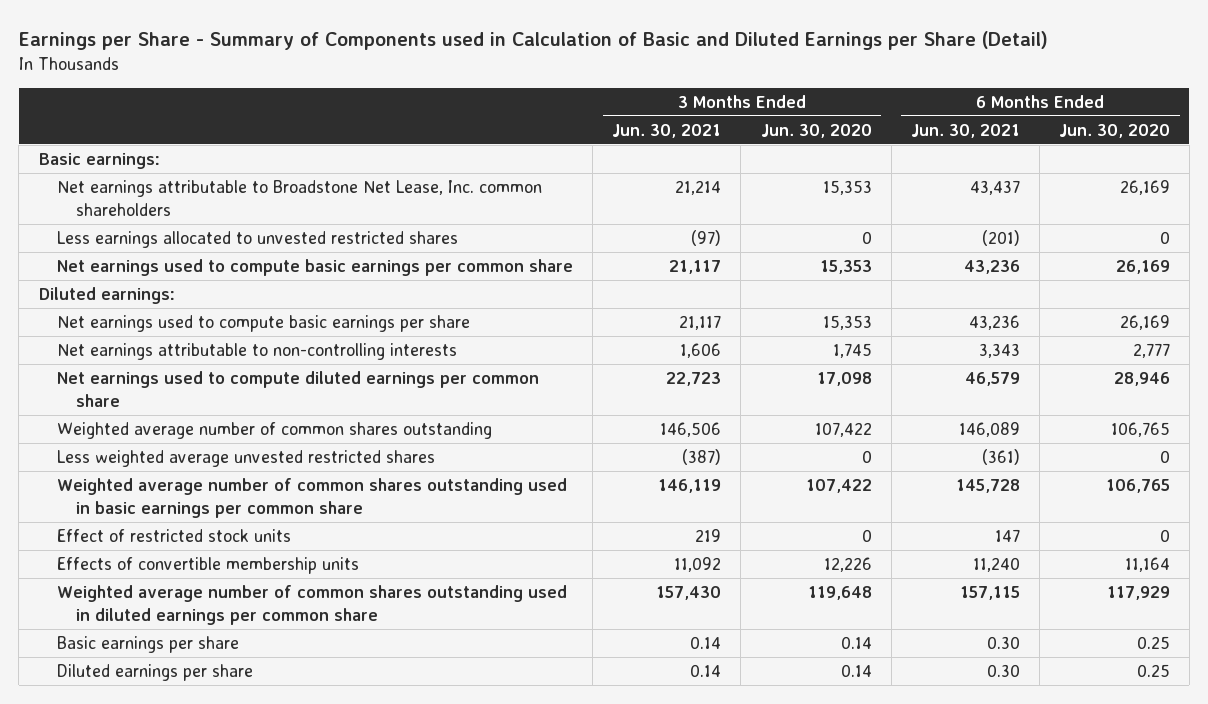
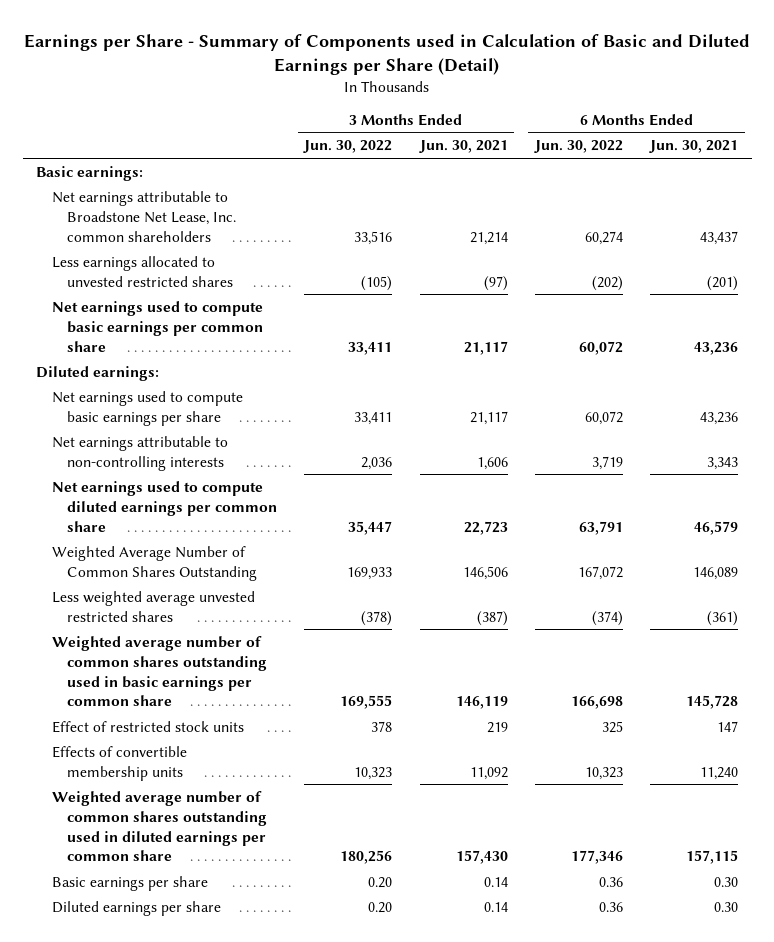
- | 3 Months Ended Jun. 30, 2021 | 3 Months Ended Jun. 30, 2020 | 6 Months Ended Jun. 30, 2021 | 6 Months Ended Jun. 30, 2020
+ | 3 Months Ended Jun. 30, 2022 | 3 Months Ended Jun. 30, 2021 | 6 Months Ended Jun. 30, 2022 | 6 Months Ended Jun. 30, 2021
- Weighted average number of common shares outstanding | 146,506 | 107,422 | 146,089 | 106,765
+ Weighted Average Number of Common Shares Outstanding | 169,933 | 146,506 | 167,072 | 146,089

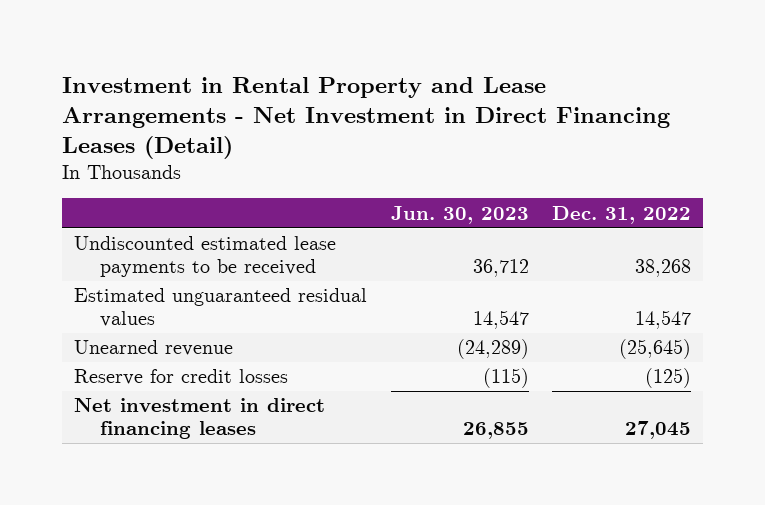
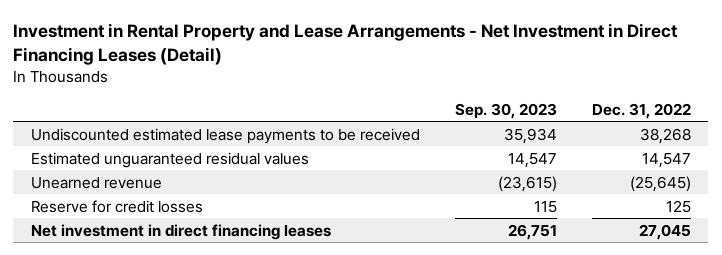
- | Jun. 30, 2023 | Dec. 31, 2022
+ | Sep. 30, 2023 | Dec. 31, 2022
- Reserve for credit losses | (115) | (125)
+ Reserve for credit losses | 115 | 125

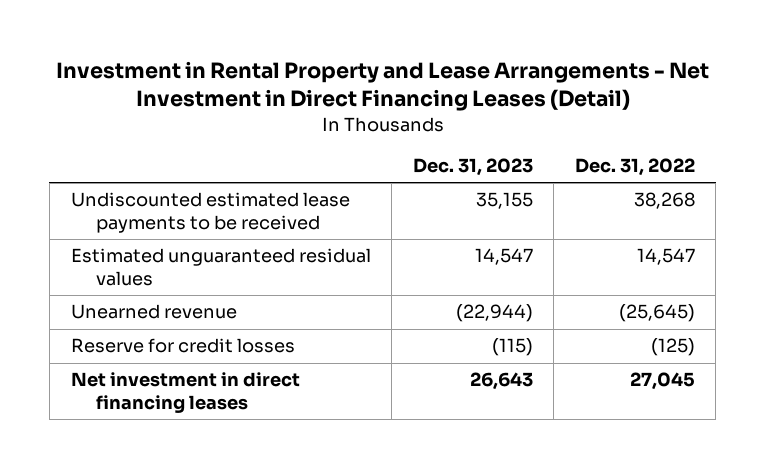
- | Sep. 30, 2023 | Dec. 31, 2022
+ | Dec. 31, 2023 | Dec. 31, 2022
- Reserve for credit losses | 115 | 125
+ Reserve for credit losses | (115) | (125)

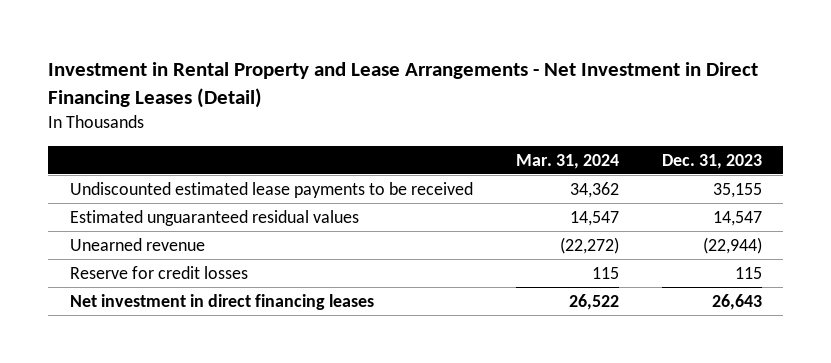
- | Dec. 31, 2023 | Dec. 31, 2022
+ | Mar. 31, 2024 | Dec. 31, 2023
- Reserve for credit losses | (115) | (125)
+ Reserve for credit losses | 115 | 115

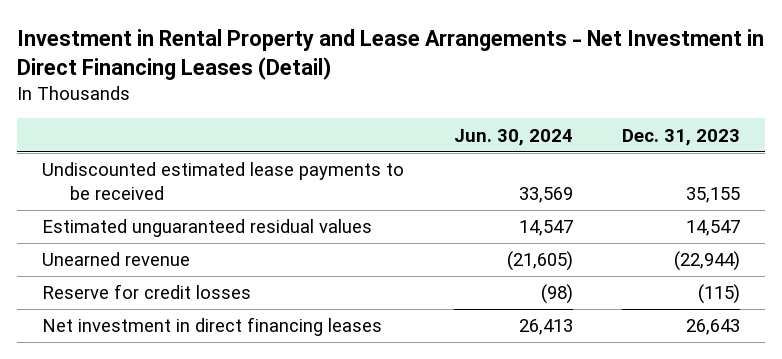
- | Mar. 31, 2024 | Dec. 31, 2023
+ | Jun. 30, 2024 | Dec. 31, 2023
- Reserve for credit losses | 115 | 115
+ Reserve for credit losses | (98) | (115)

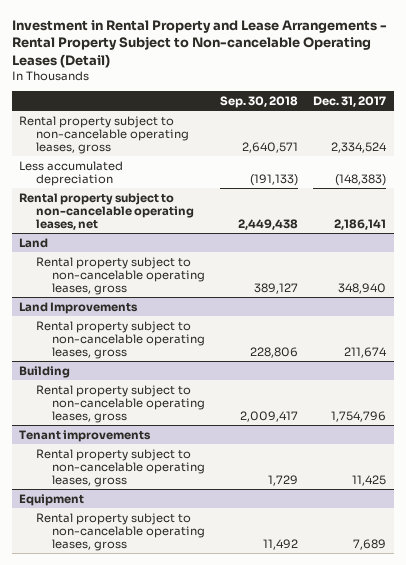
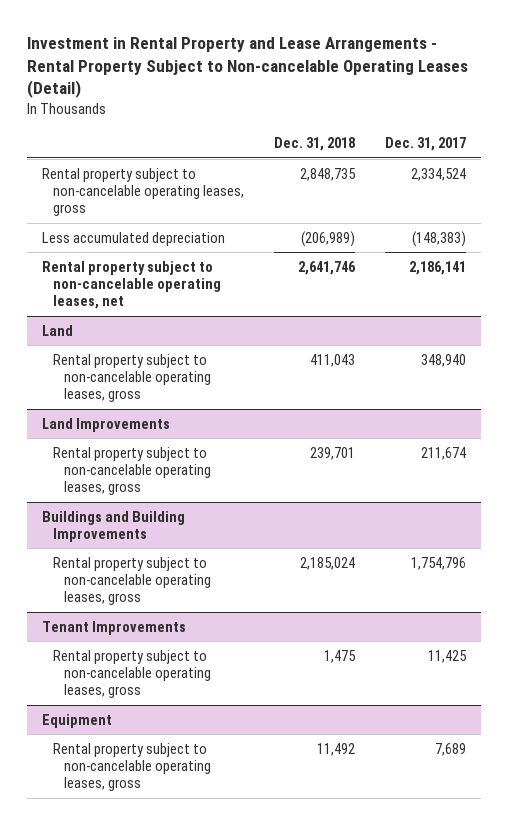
- | Sep. 30, 2018 | Dec. 31, 2017
+ | Dec. 31, 2018 | Dec. 31, 2017
- Building
+ Buildings and Building Improvements
- Tenant improvements
+ Tenant Improvements

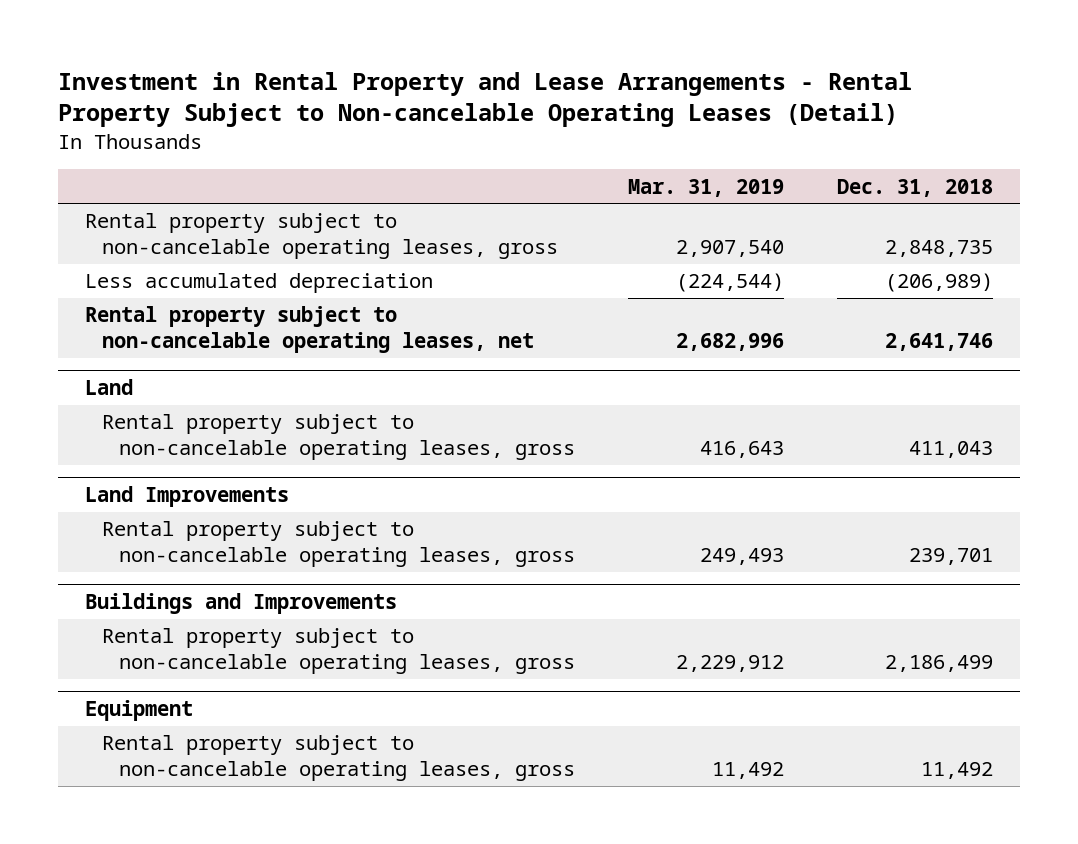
- | Dec. 31, 2018 | Dec. 31, 2017
+ | Mar. 31, 2019 | Dec. 31, 2018
- Buildings and Building Improvements
- Rental property subject to non-cancelable operating leases, gross | 2,185,024 | 1,754,796
- Tenant Improvements
- Rental property subject to non-cancelable operating leases, gross | 1,475 | 11,425
+ Buildings and Improvements
+ Rental property subject to non-cancelable operating leases, gross | 2,229,912 | 2,186,499

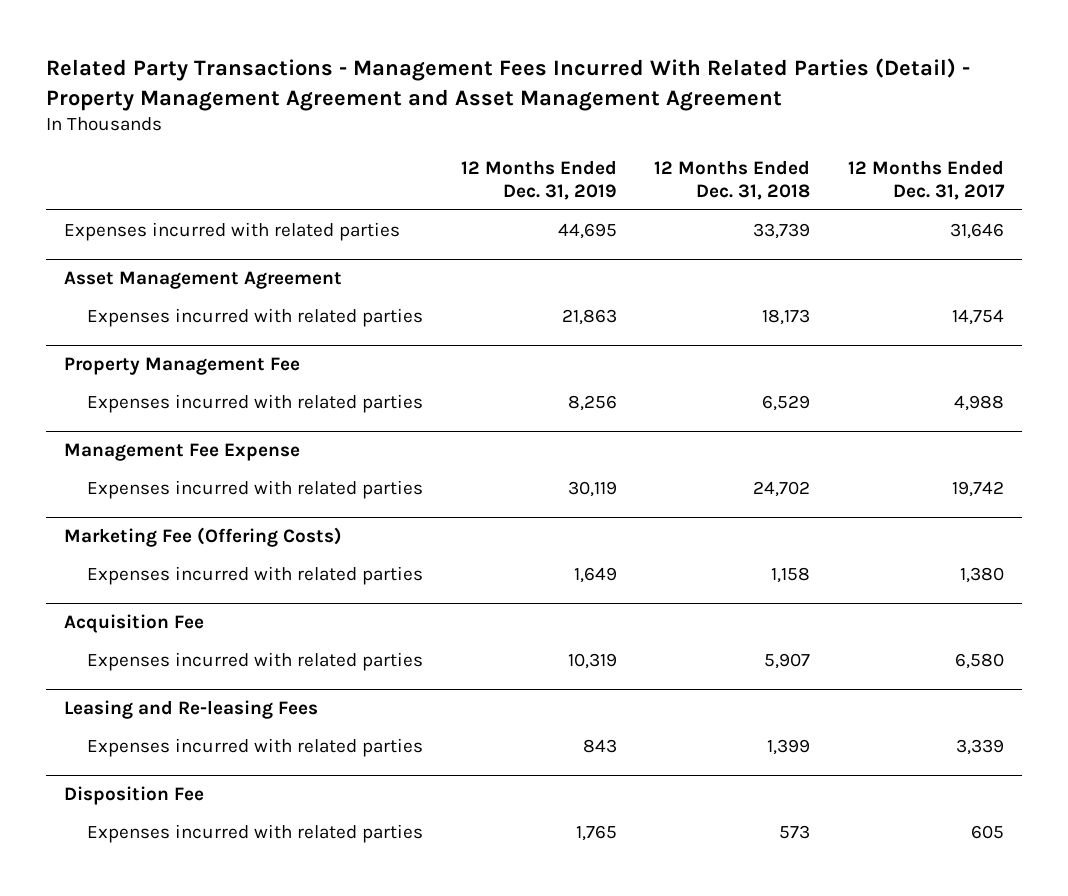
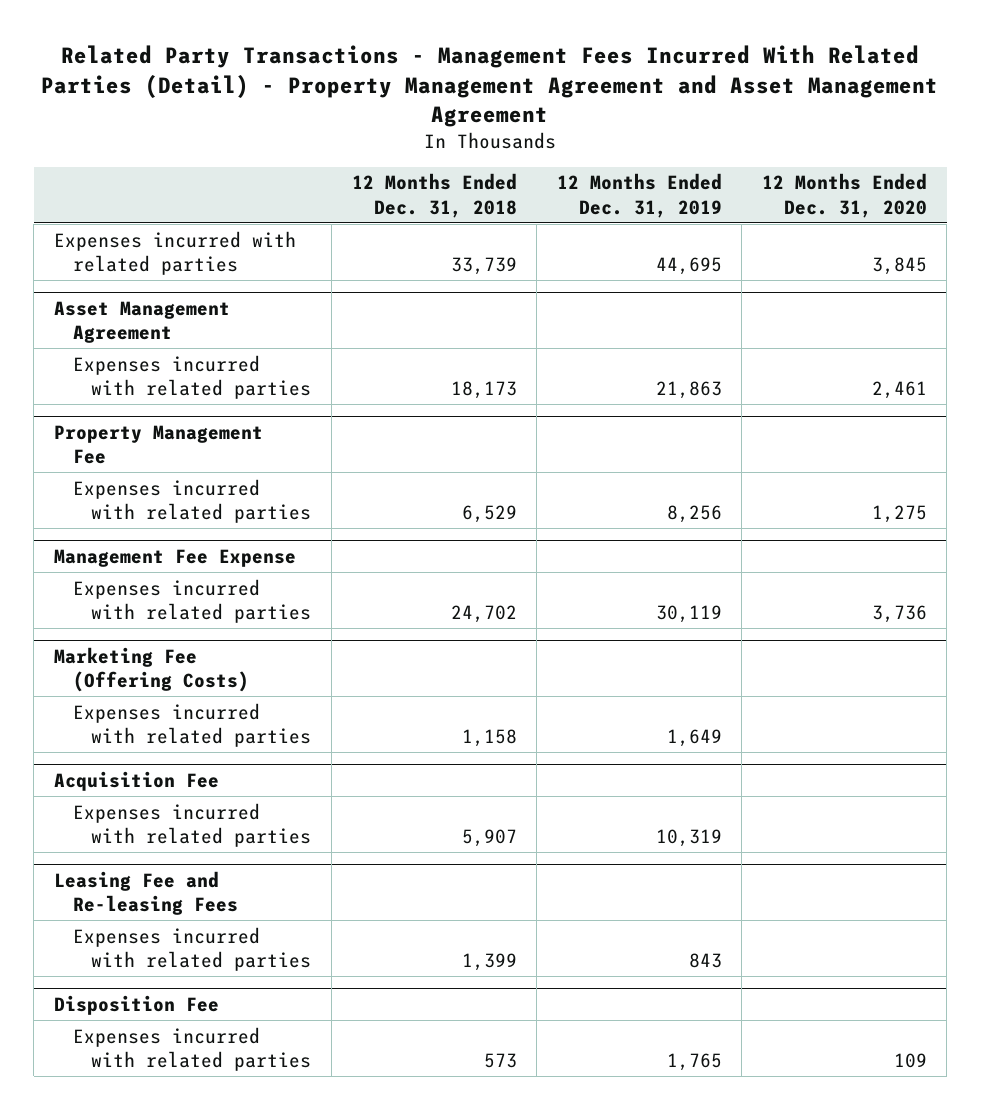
- | 12 Months Ended Dec. 31, 2019 | 12 Months Ended Dec. 31, 2018 | 12 Months Ended Dec. 31, 2017
+ | 12 Months Ended Dec. 31, 2018 | 12 Months Ended Dec. 31, 2019 | 12 Months Ended Dec. 31, 2020
- Leasing and Re-leasing Fees
+ Leasing Fee and Re-leasing Fees

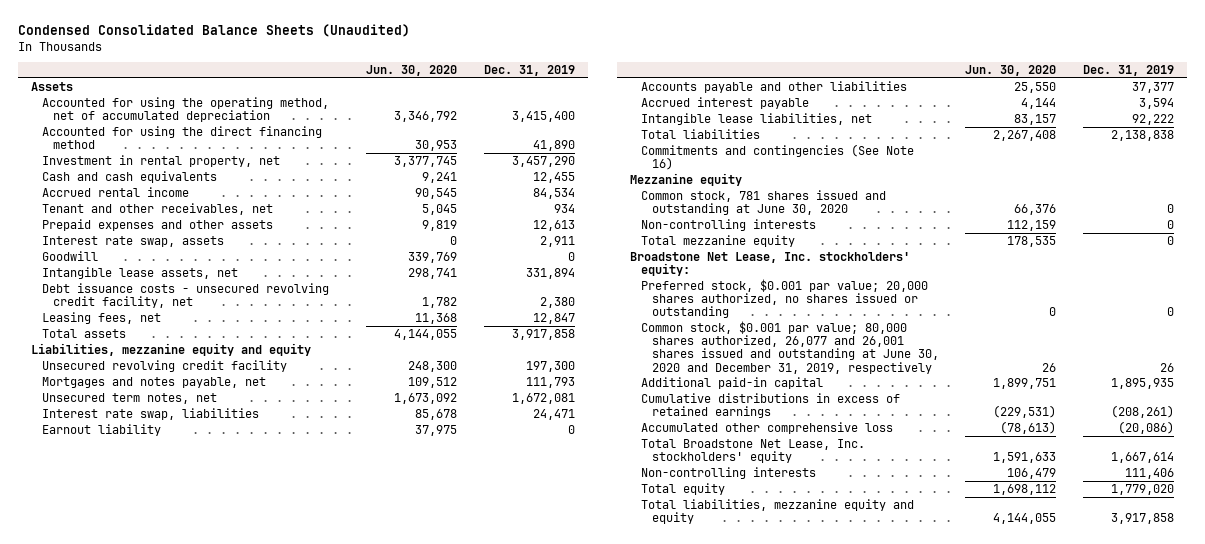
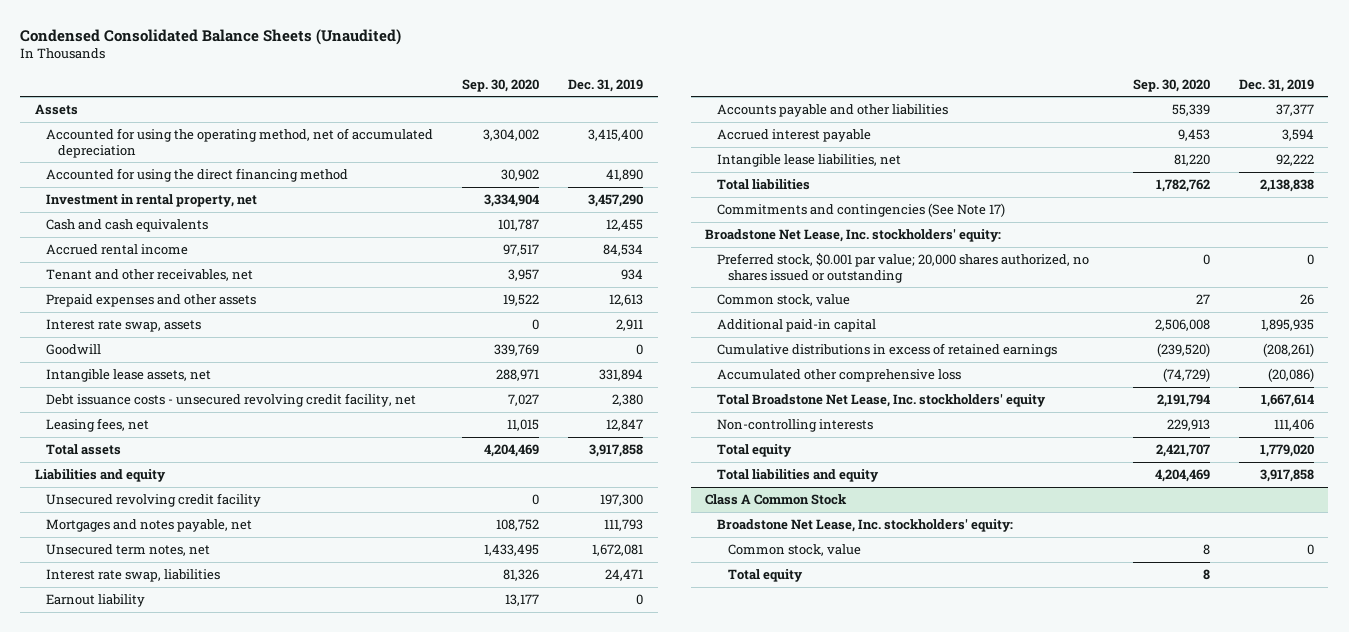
- | Jun. 30, 2020 | Dec. 31, 2019
+ | Sep. 30, 2020 | Dec. 31, 2019
- Liabilities, mezzanine equity and equity
+ Liabilities and equity
- Commitments and contingencies (See Note 16)
- Mezzanine equity
- Common stock, 781 shares issued and outstanding at June 30, 2020 | 66,376 | 0
- Non-controlling interests | 112,159 | 0
- Total mezzanine equity | 178,535 | 0
+ Commitments and contingencies (See Note 17)
- Common stock, $0.001 par value; 80,000 shares authorized, 26,077 and 26,001 shares issued and outstanding at June 30, 2020 and December 31, 2019, respectively | 26 | 26
+ Common stock, value | 27 | 26
- Total liabilities, mezzanine equity and equity | 4,144,055 | 3,917,858
+ Total liabilities and equity | 4,204,469 | 3,917,858
+ Class A Common Stock
+ Broadstone Net Lease, Inc. stockholders' equity:
+ Common stock, value | 8 | 0
+ Total equity | 8 |

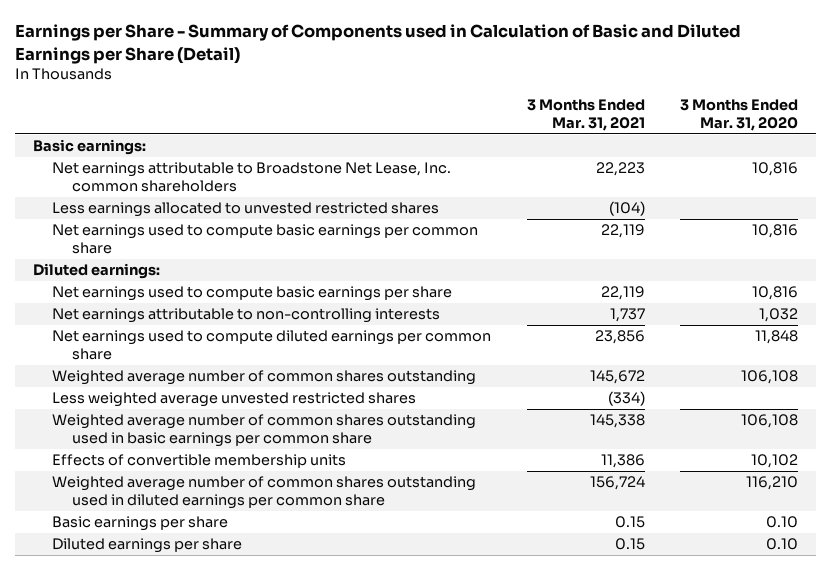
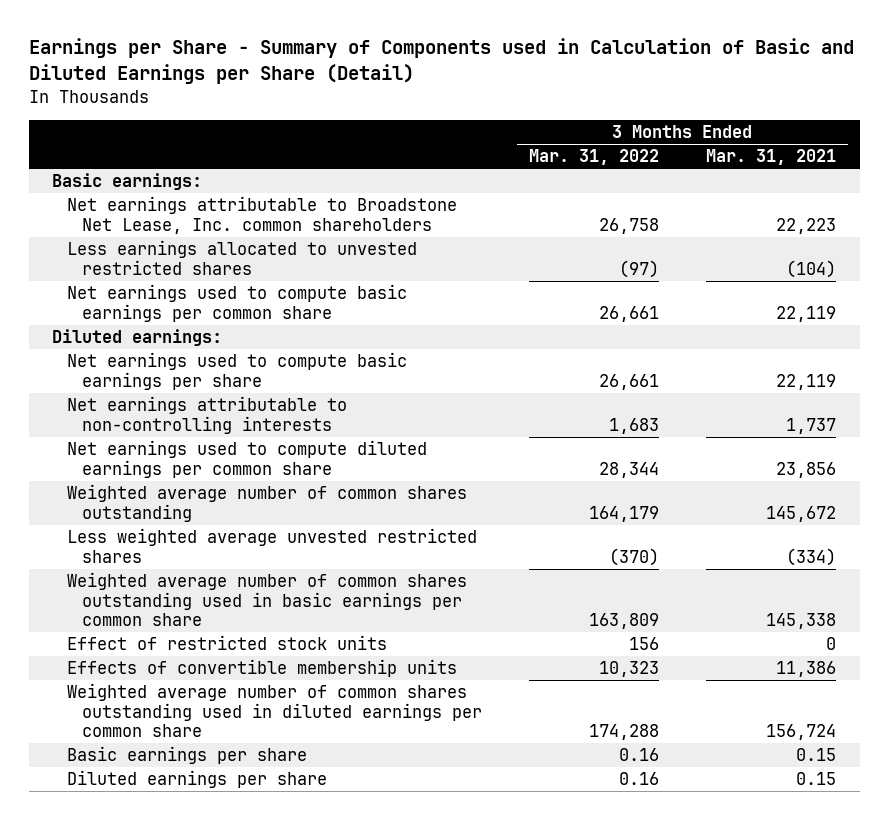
- | 3 Months Ended Mar. 31, 2021 | 3 Months Ended Mar. 31, 2020
+ | 3 Months Ended Mar. 31, 2022 | 3 Months Ended Mar. 31, 2021
+ Effect of restricted stock units | 156 | 0

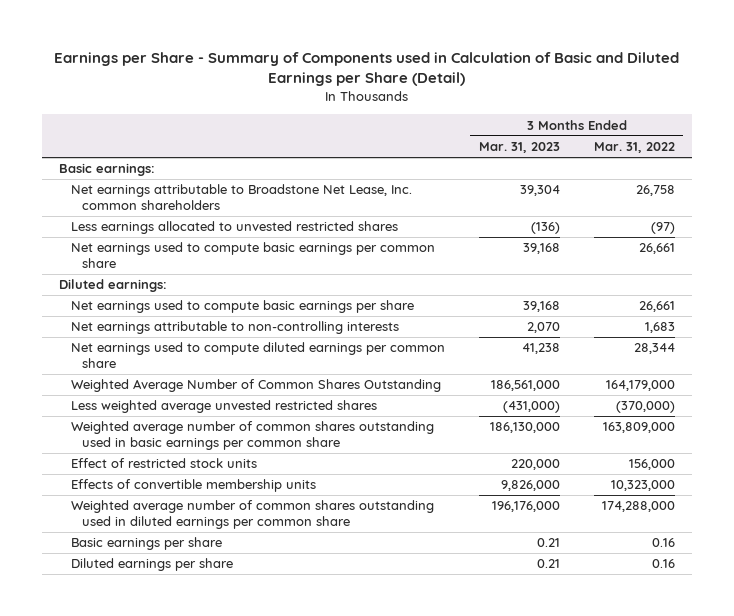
- | 3 Months Ended Mar. 31, 2022 | 3 Months Ended Mar. 31, 2021
+ | 3 Months Ended Mar. 31, 2023 | 3 Months Ended Mar. 31, 2022
- Weighted average number of common shares outstanding | 164,179 | 145,672
- Less weighted average unvested restricted shares | (370) | (334)
- Weighted average number of common shares outstanding used in basic earnings per common share | 163,809 | 145,338
- Effect of restricted stock units | 156 | 0
- Effects of convertible membership units | 10,323 | 11,386
- Weighted average number of common shares outstanding used in diluted earnings per common share | 174,288 | 156,724
+ Weighted Average Number of Common Shares Outstanding | 186,561,000 | 164,179,000
+ Less weighted average unvested restricted shares | (431,000) | (370,000)
+ Weighted average number of common shares outstanding used in basic earnings per common share | 186,130,000 | 163,809,000
+ Effect of restricted stock units | 220,000 | 156,000
+ Effects of convertible membership units | 9,826,000 | 10,323,000
+ Weighted average number of common shares outstanding used in diluted earnings per common share | 196,176,000 | 174,288,000

